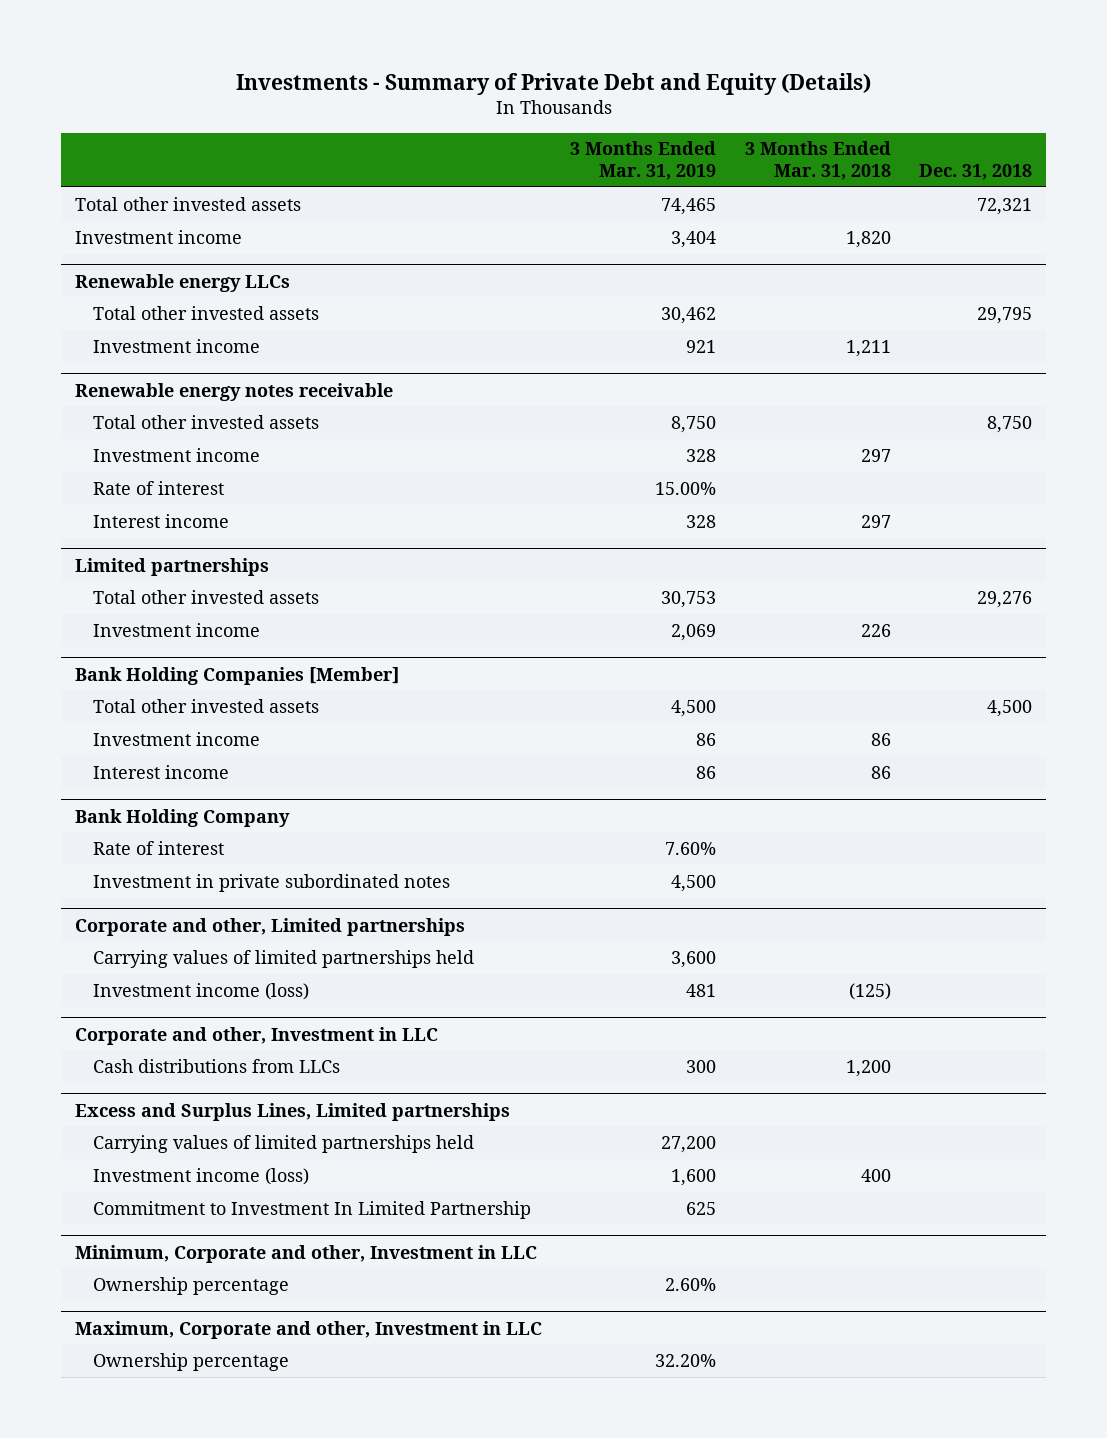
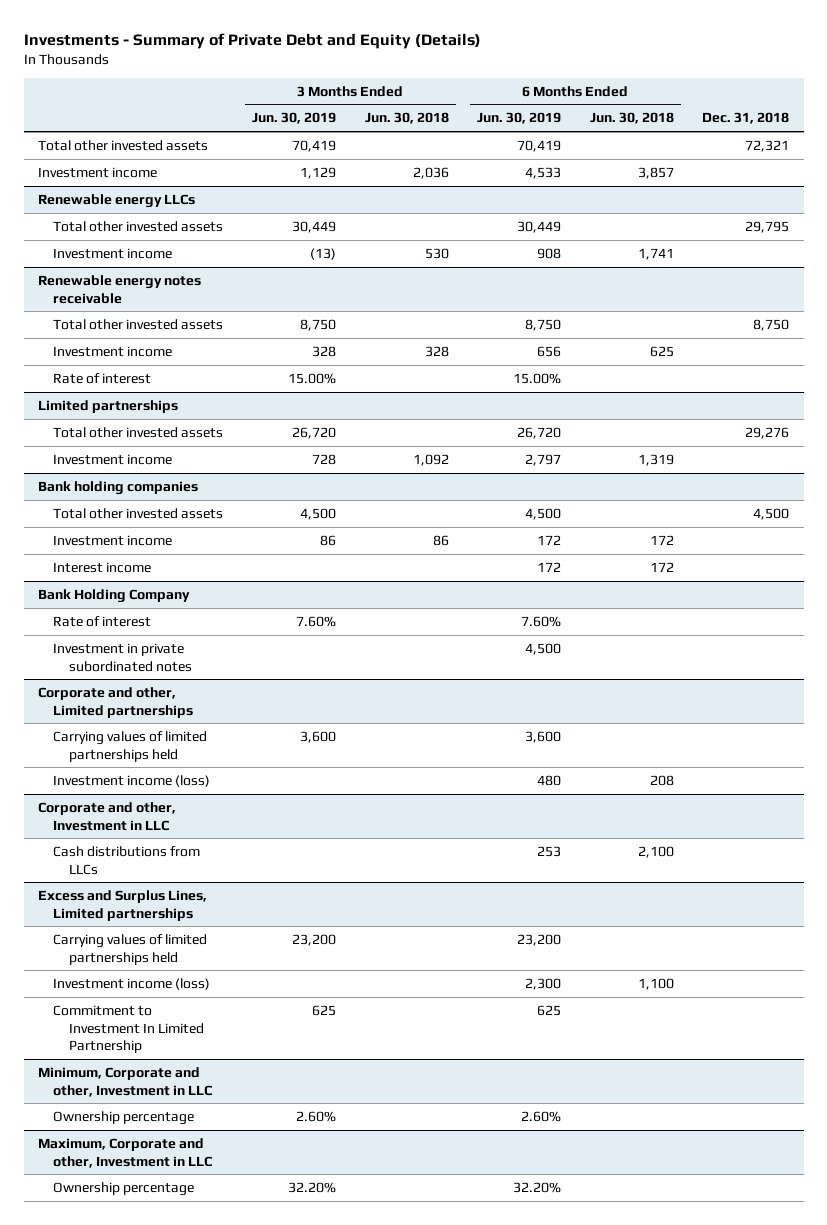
- | 3 Months Ended Mar. 31, 2019 | 3 Months Ended Mar. 31, 2018 | Dec. 31, 2018
+ | 3 Months Ended Jun. 30, 2019 | 3 Months Ended Jun. 30, 2018 | 6 Months Ended Jun. 30, 2019 | 6 Months Ended Jun. 30, 2018 | Dec. 31, 2018
@ Renewable energy notes receivable
- Interest income | 328 | 297 |
- Bank Holding Companies [Member]
+ Bank holding companies

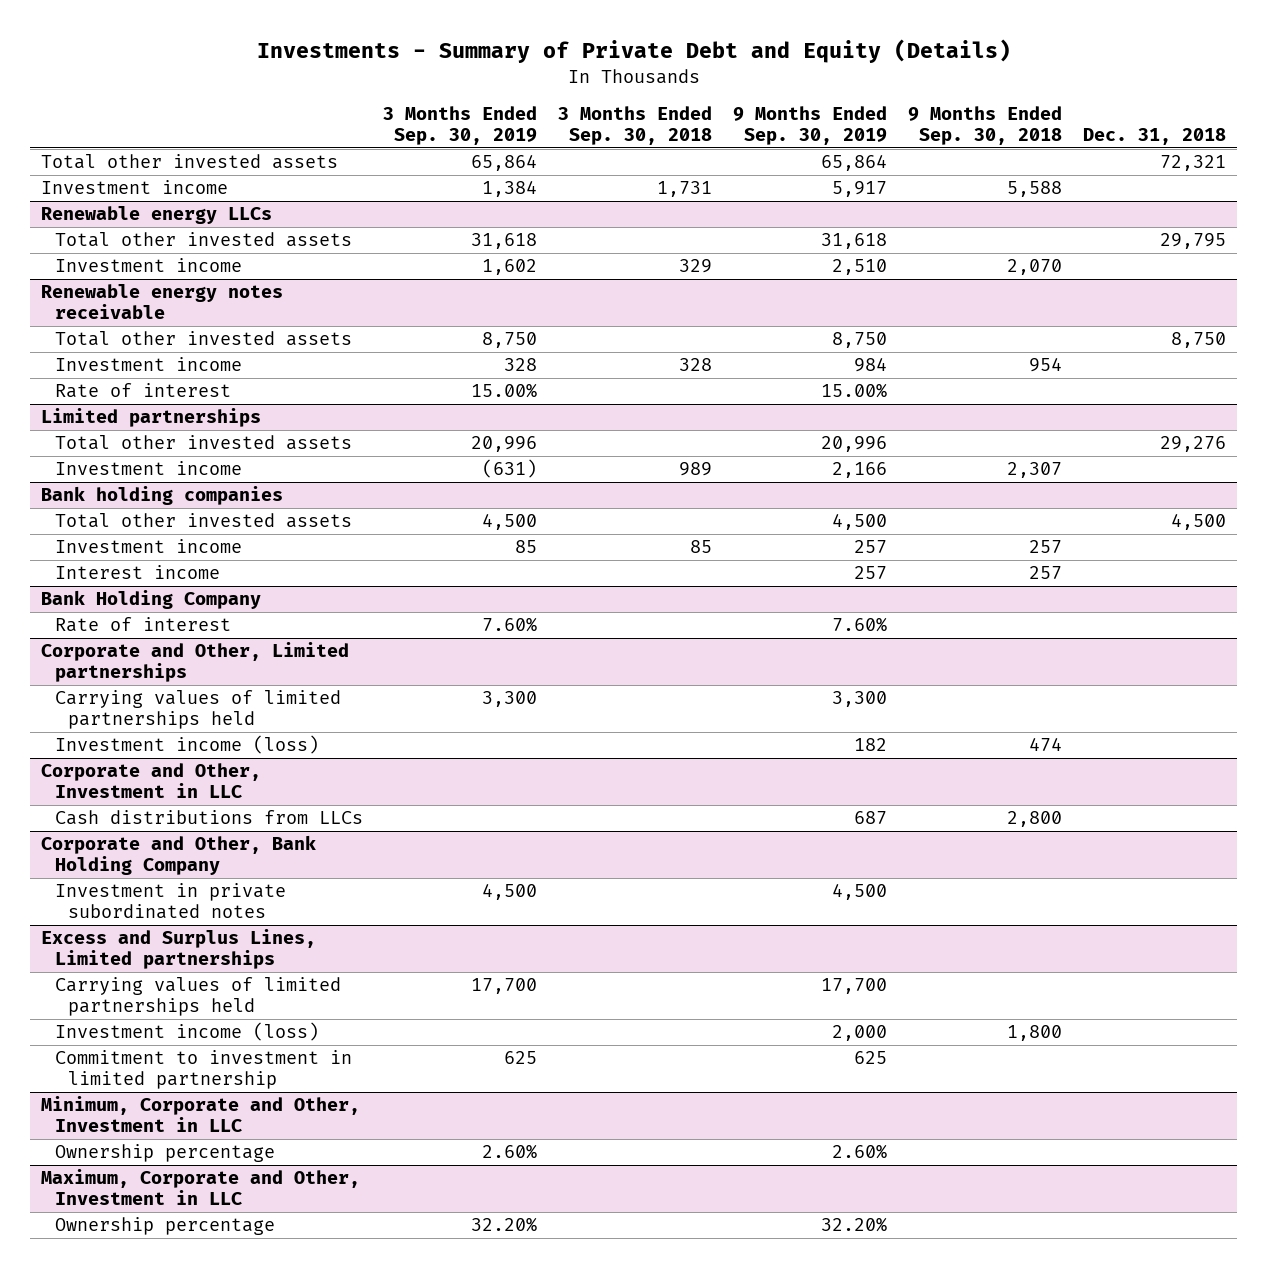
- | 3 Months Ended Jun. 30, 2019 | 3 Months Ended Jun. 30, 2018 | 6 Months Ended Jun. 30, 2019 | 6 Months Ended Jun. 30, 2018 | Dec. 31, 2018
+ | 3 Months Ended Sep. 30, 2019 | 3 Months Ended Sep. 30, 2018 | 9 Months Ended Sep. 30, 2019 | 9 Months Ended Sep. 30, 2018 | Dec. 31, 2018
@ Bank Holding Company
- Investment in private subordinated notes | | | 4,500 | |
- Corporate and other, Limited partnerships
+ Corporate and Other, Limited partnerships
- Corporate and other, Investment in LLC
+ Corporate and Other, Investment in LLC
+ Corporate and Other, Bank Holding Company
+ Investment in private subordinated notes | 4,500 | | 4,500 | |
@ Excess and Surplus Lines, Limited partnerships
- Commitment to Investment In Limited Partnership | 625 | | 625 | |
- Minimum, Corporate and other, Investment in LLC
@ Excess and Surplus Lines, Limited partnerships
+ Commitment to investment in limited partnership | 625 | | 625 | |
+ Minimum, Corporate and Other, Investment in LLC
- Maximum, Corporate and other, Investment in LLC
+ Maximum, Corporate and Other, Investment in LLC

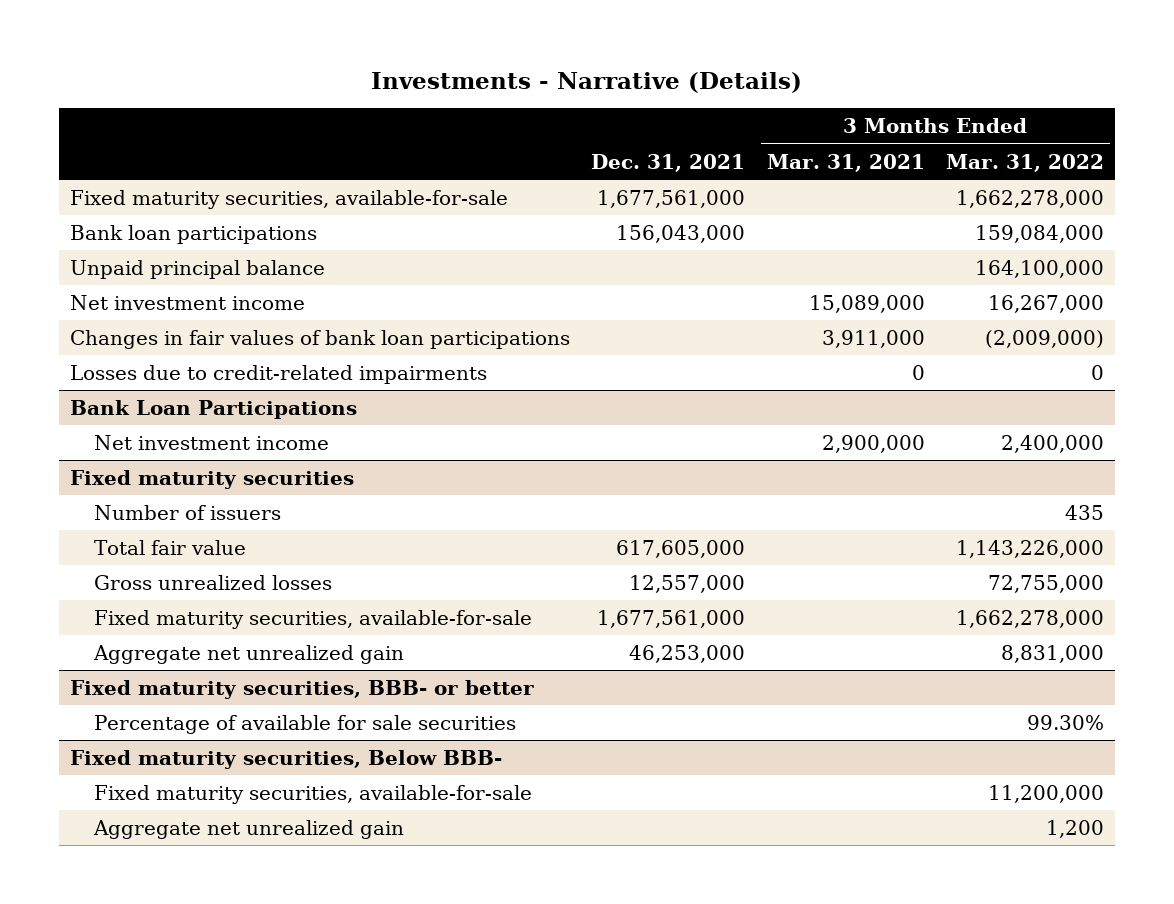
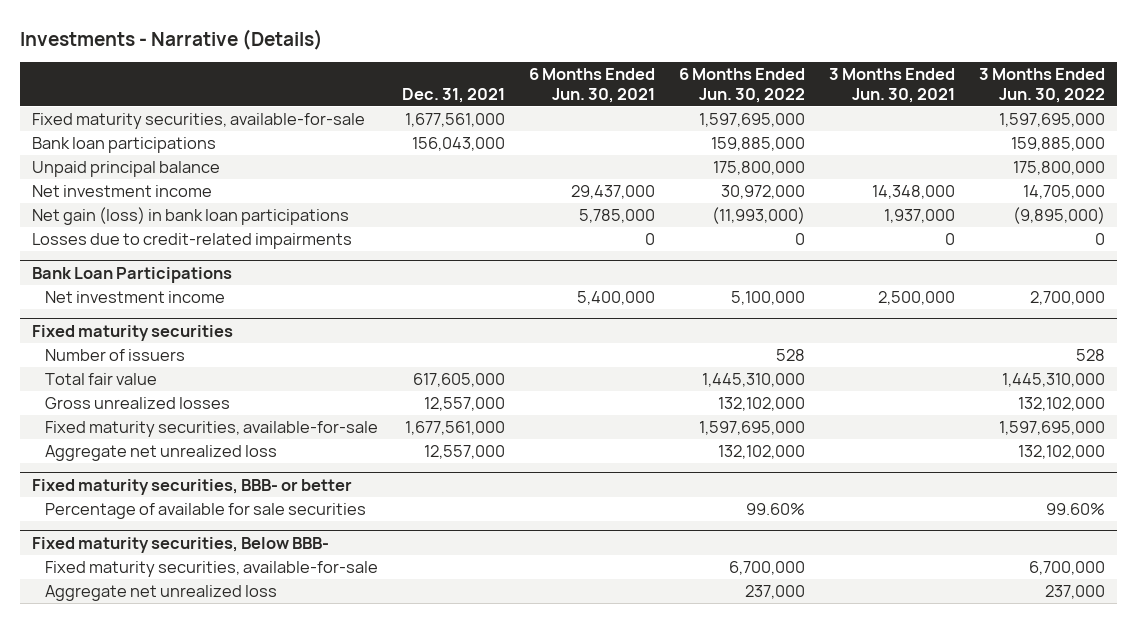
- | Dec. 31, 2021 | 3 Months Ended Mar. 31, 2021 | 3 Months Ended Mar. 31, 2022
+ | Dec. 31, 2021 | 6 Months Ended Jun. 30, 2021 | 6 Months Ended Jun. 30, 2022 | 3 Months Ended Jun. 30, 2021 | 3 Months Ended Jun. 30, 2022
- Changes in fair values of bank loan participations | | 3,911,000 | (2,009,000)
+ Net gain (loss) in bank loan participations | | 5,785,000 | (11,993,000) | 1,937,000 | (9,895,000)
@ Fixed maturity securities
- Aggregate net unrealized gain | 46,253,000 | | 8,831,000
+ Aggregate net unrealized loss | 12,557,000 | | 132,102,000 | | 132,102,000
@ Fixed maturity securities, Below BBB-
- Aggregate net unrealized gain | | | 1,200
+ Aggregate net unrealized loss | | | 237,000 | | 237,000

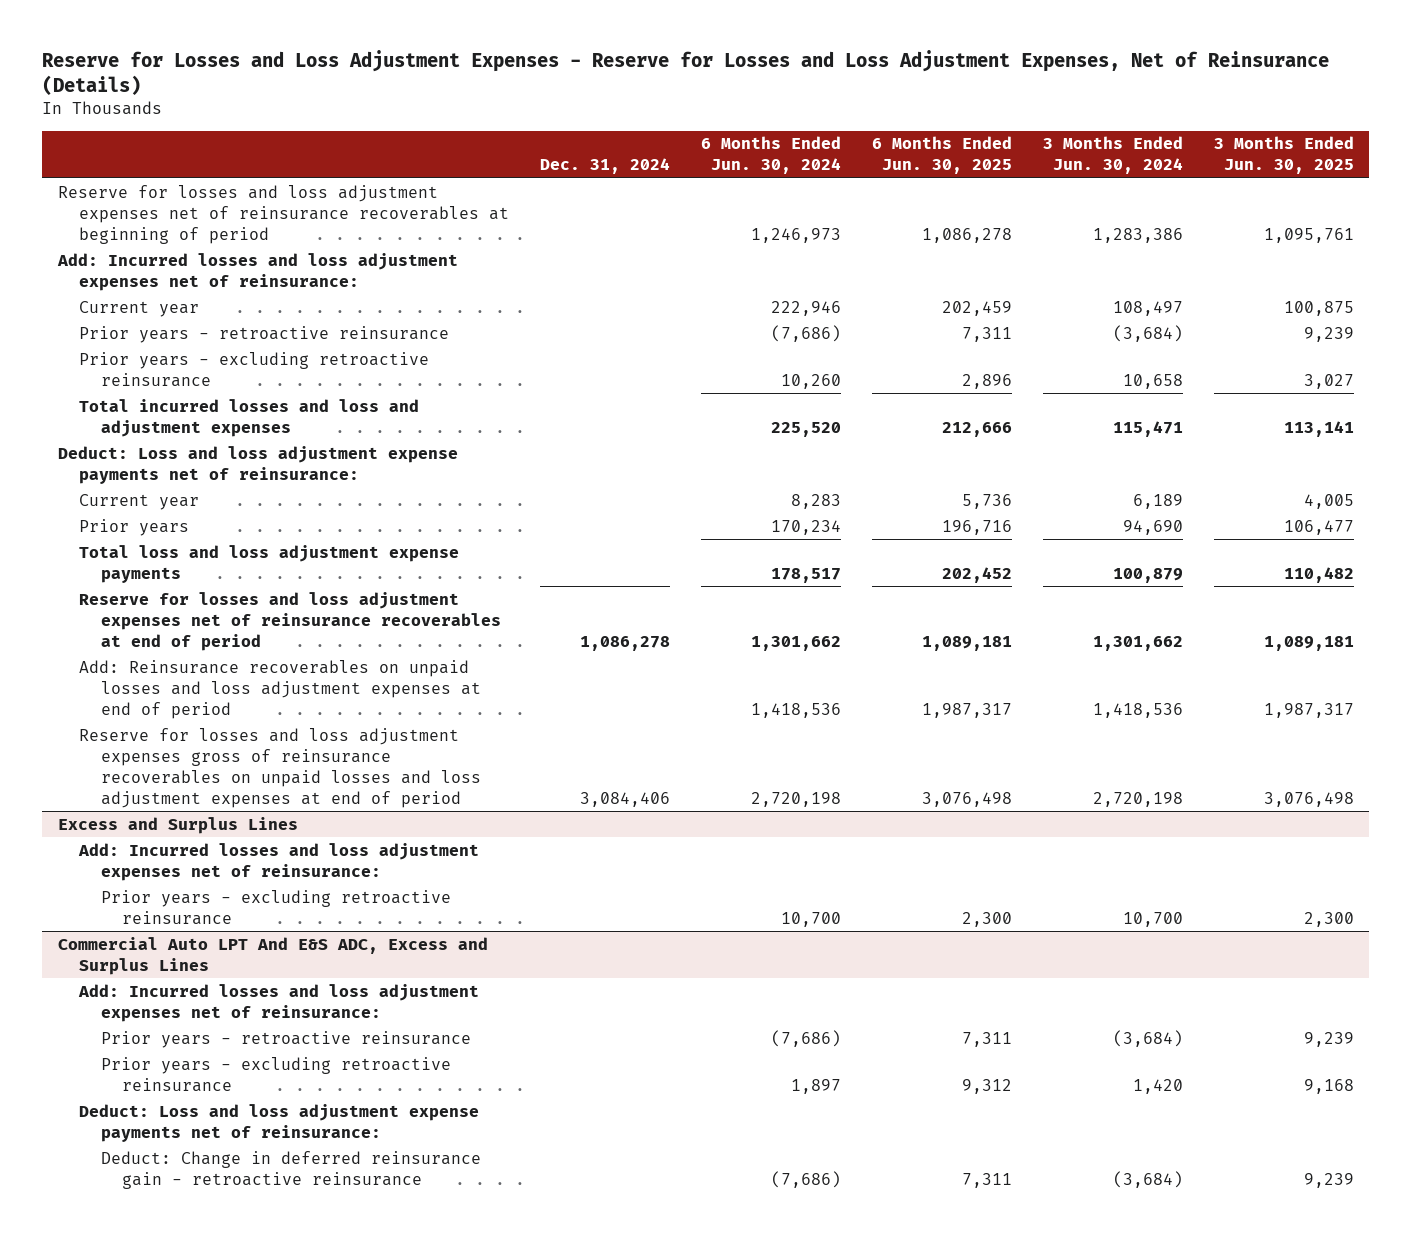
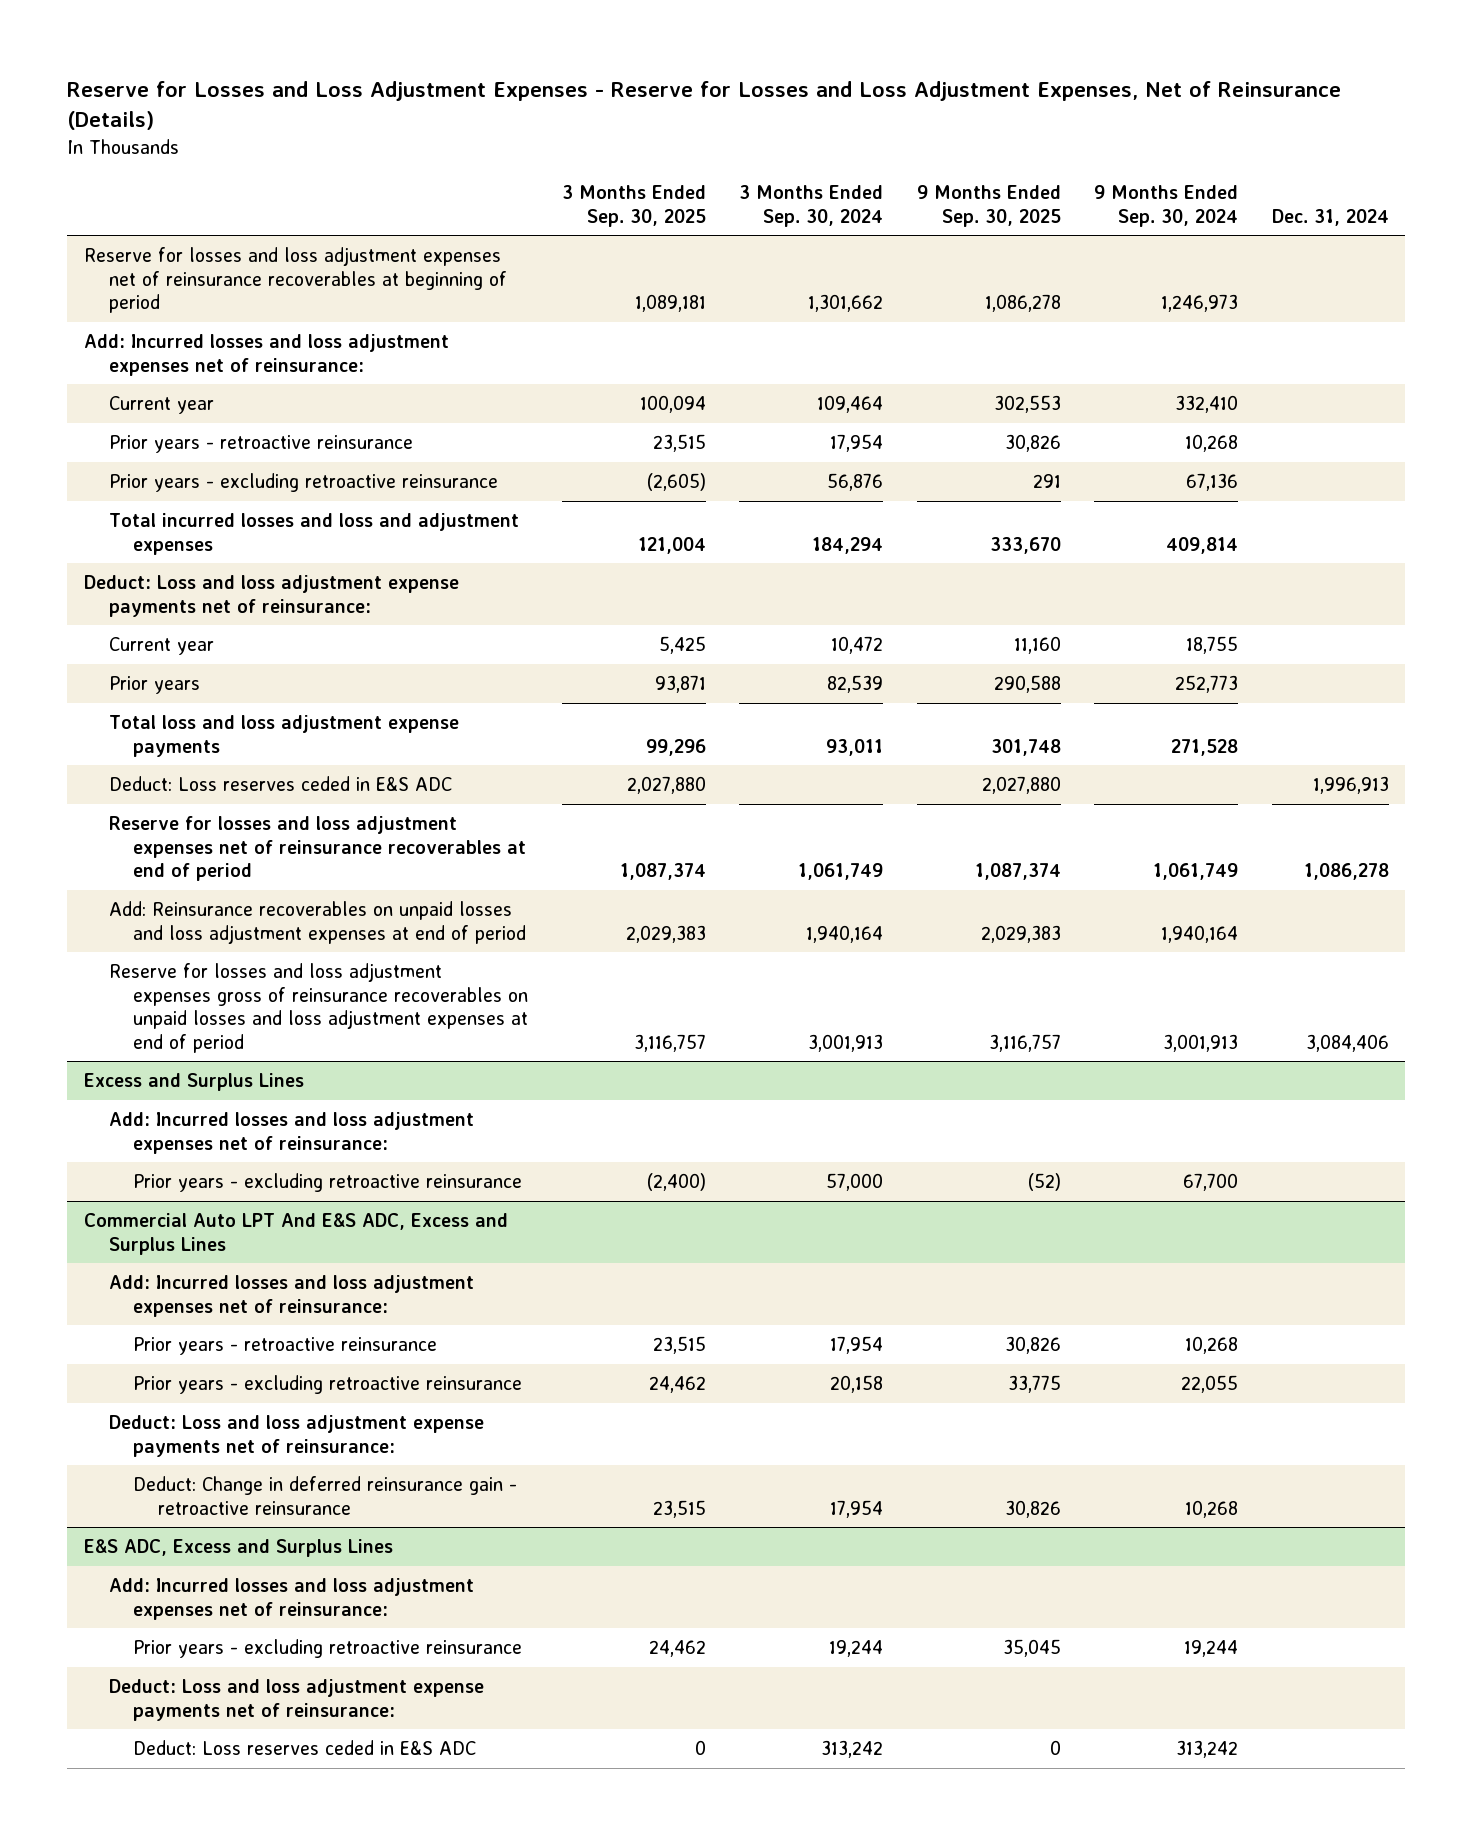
- | Dec. 31, 2024 | 6 Months Ended Jun. 30, 2024 | 6 Months Ended Jun. 30, 2025 | 3 Months Ended Jun. 30, 2024 | 3 Months Ended Jun. 30, 2025
+ | 3 Months Ended Sep. 30, 2025 | 3 Months Ended Sep. 30, 2024 | 9 Months Ended Sep. 30, 2025 | 9 Months Ended Sep. 30, 2024 | Dec. 31, 2024
+ Deduct: Loss reserves ceded in E&S ADC | 2,027,880 | | 2,027,880 | | 1,996,913
+ E&S ADC, Excess and Surplus Lines
+ Add: Incurred losses and loss adjustment expenses net of reinsurance:
+ Prior years - excluding retroactive reinsurance | 24,462 | 19,244 | 35,045 | 19,244 |
+ Deduct: Loss and loss adjustment expense payments net of reinsurance:
+ Deduct: Loss reserves ceded in E&S ADC | 0 | 313,242 | 0 | 313,242 |

